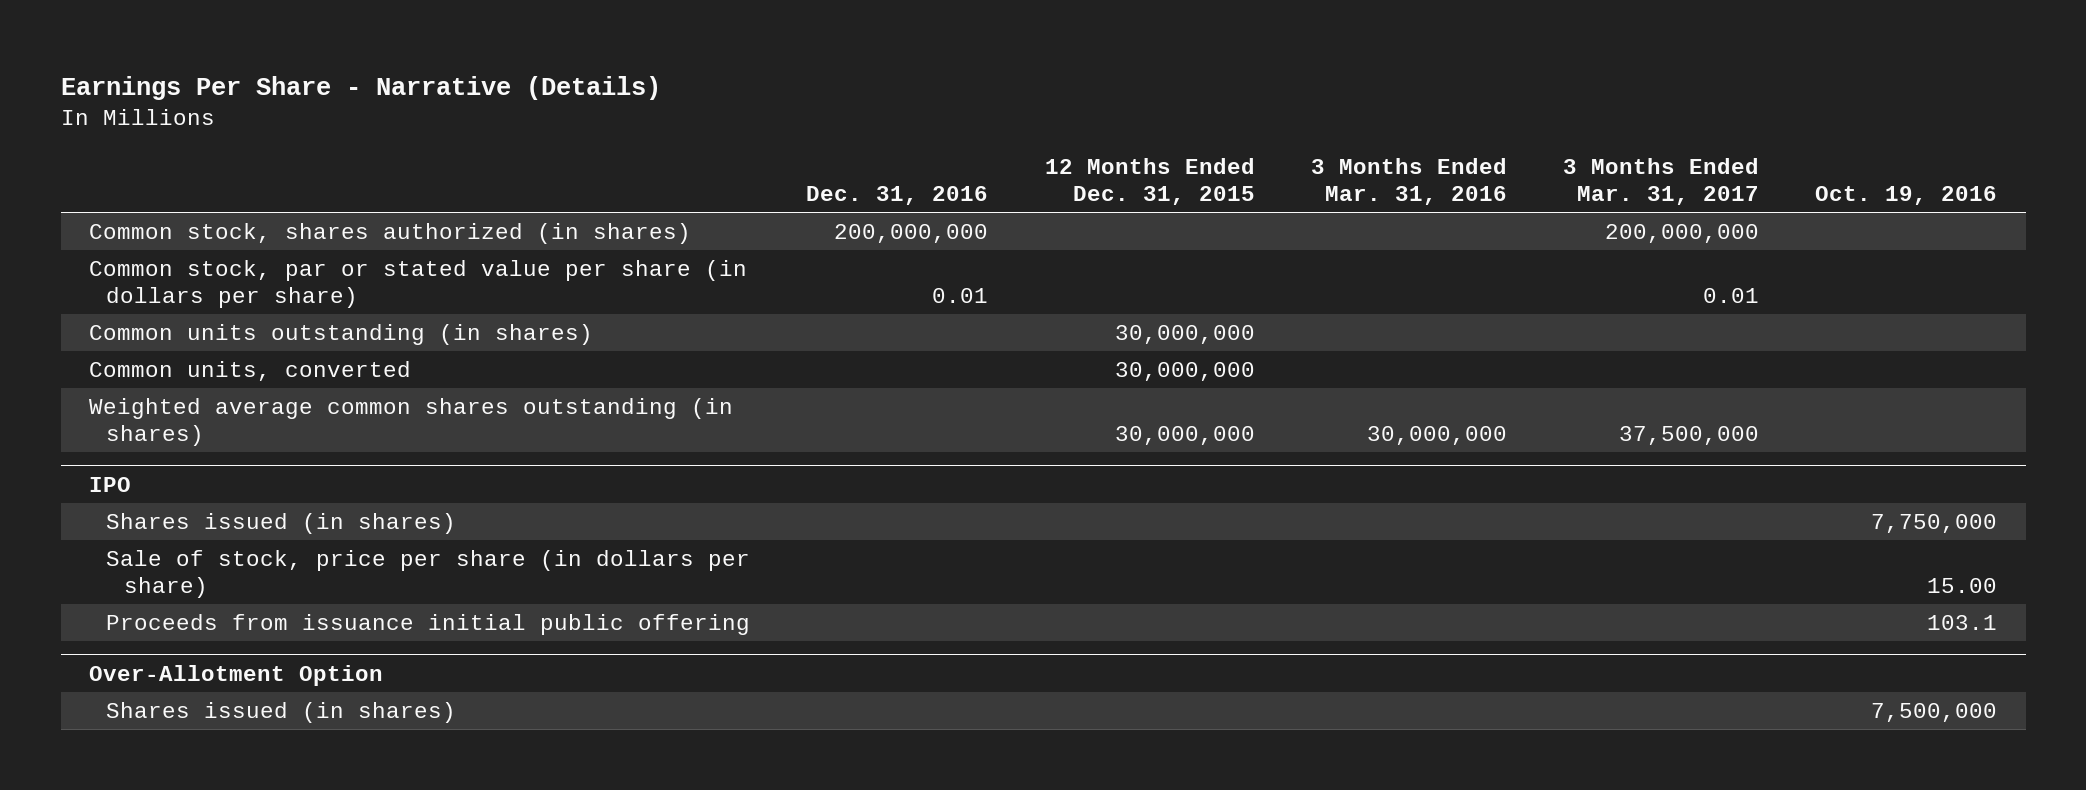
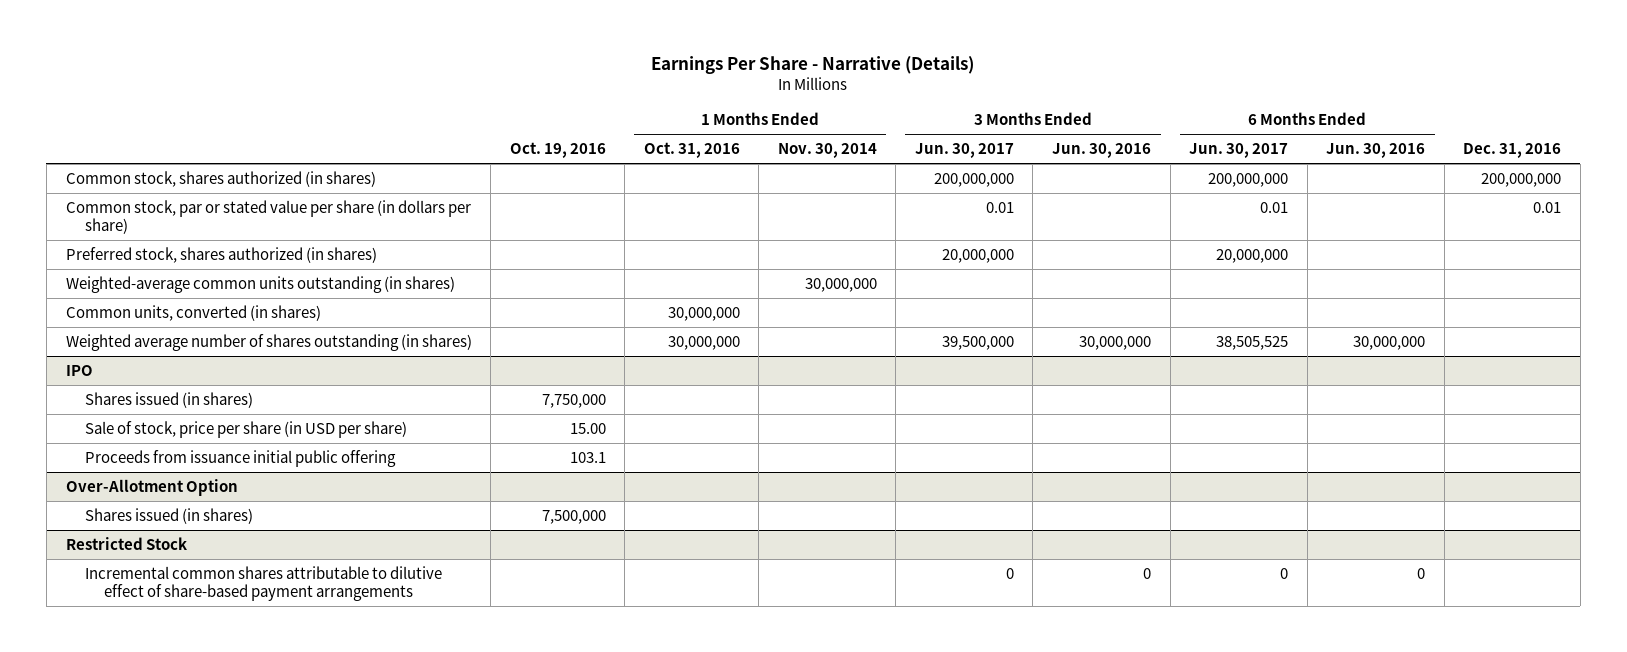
- | Dec. 31, 2016 | 12 Months Ended Dec. 31, 2015 | 3 Months Ended Mar. 31, 2016 | 3 Months Ended Mar. 31, 2017 | Oct. 19, 2016
+ | Oct. 19, 2016 | 1 Months Ended Oct. 31, 2016 | 1 Months Ended Nov. 30, 2014 | 3 Months Ended Jun. 30, 2017 | 3 Months Ended Jun. 30, 2016 | 6 Months Ended Jun. 30, 2017 | 6 Months Ended Jun. 30, 2016 | Dec. 31, 2016
- Common units outstanding (in shares) | | 30,000,000 | | |
- Common units, converted | | 30,000,000 | | |
- Weighted average common shares outstanding (in shares) | | 30,000,000 | 30,000,000 | 37,500,000 |
+ Preferred stock, shares authorized (in shares) | | | | 20,000,000 | | 20,000,000 | |
+ Weighted-average common units outstanding (in shares) | | | 30,000,000 | | | | |
+ Common units, converted (in shares) | | 30,000,000 | | | | | |
+ Weighted average number of shares outstanding (in shares) | | 30,000,000 | | 39,500,000 | 30,000,000 | 38,505,525 | 30,000,000 |
@ IPO
- Sale of stock, price per share (in dollars per share) | | | | | 15.00
+ Sale of stock, price per share (in USD per share) | 15.00 | | | | | | |
+ Restricted Stock
+ Incremental common shares attributable to dilutive effect of share-based payment arrangements | | | | 0 | 0 | 0 | 0 |

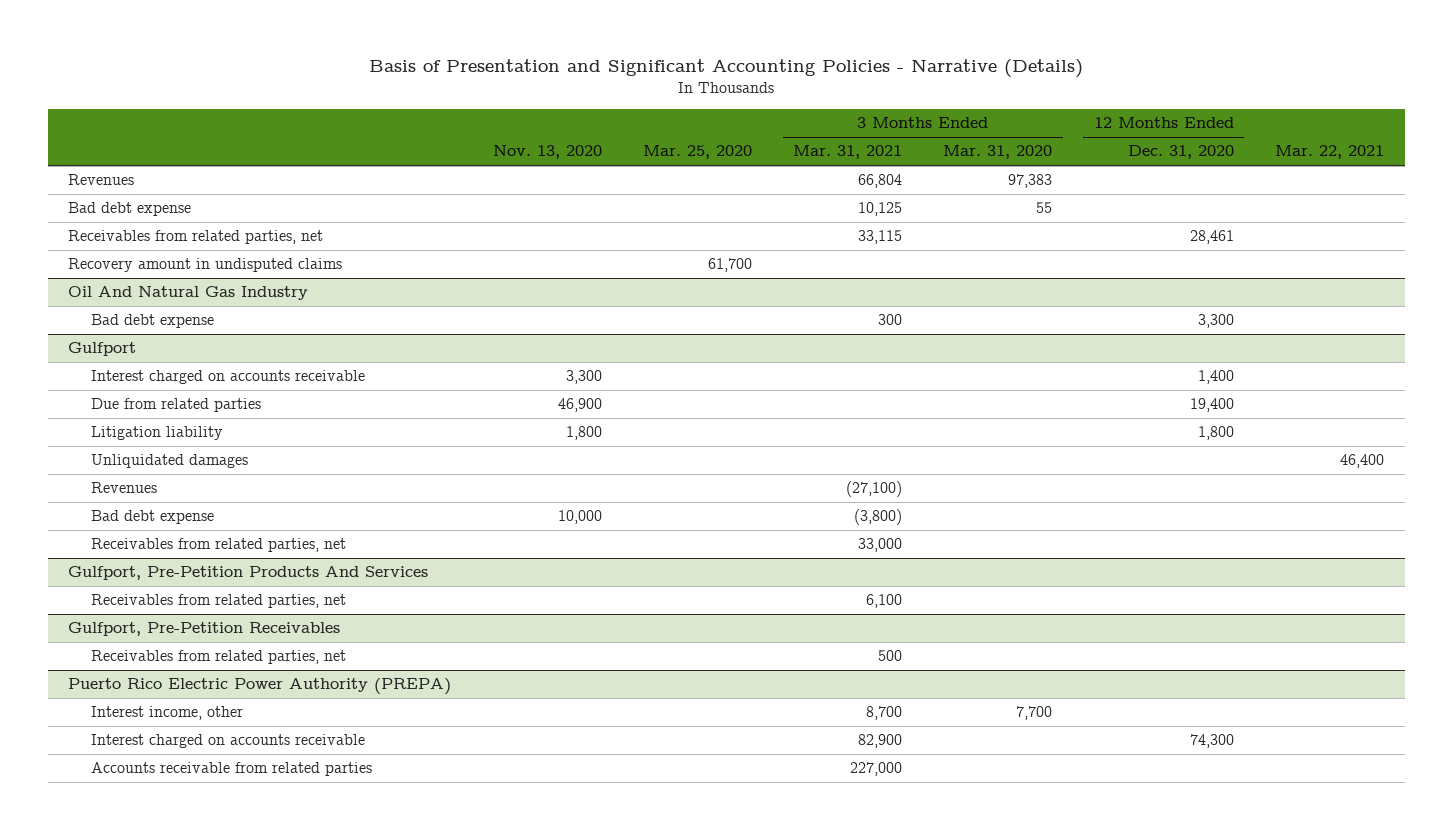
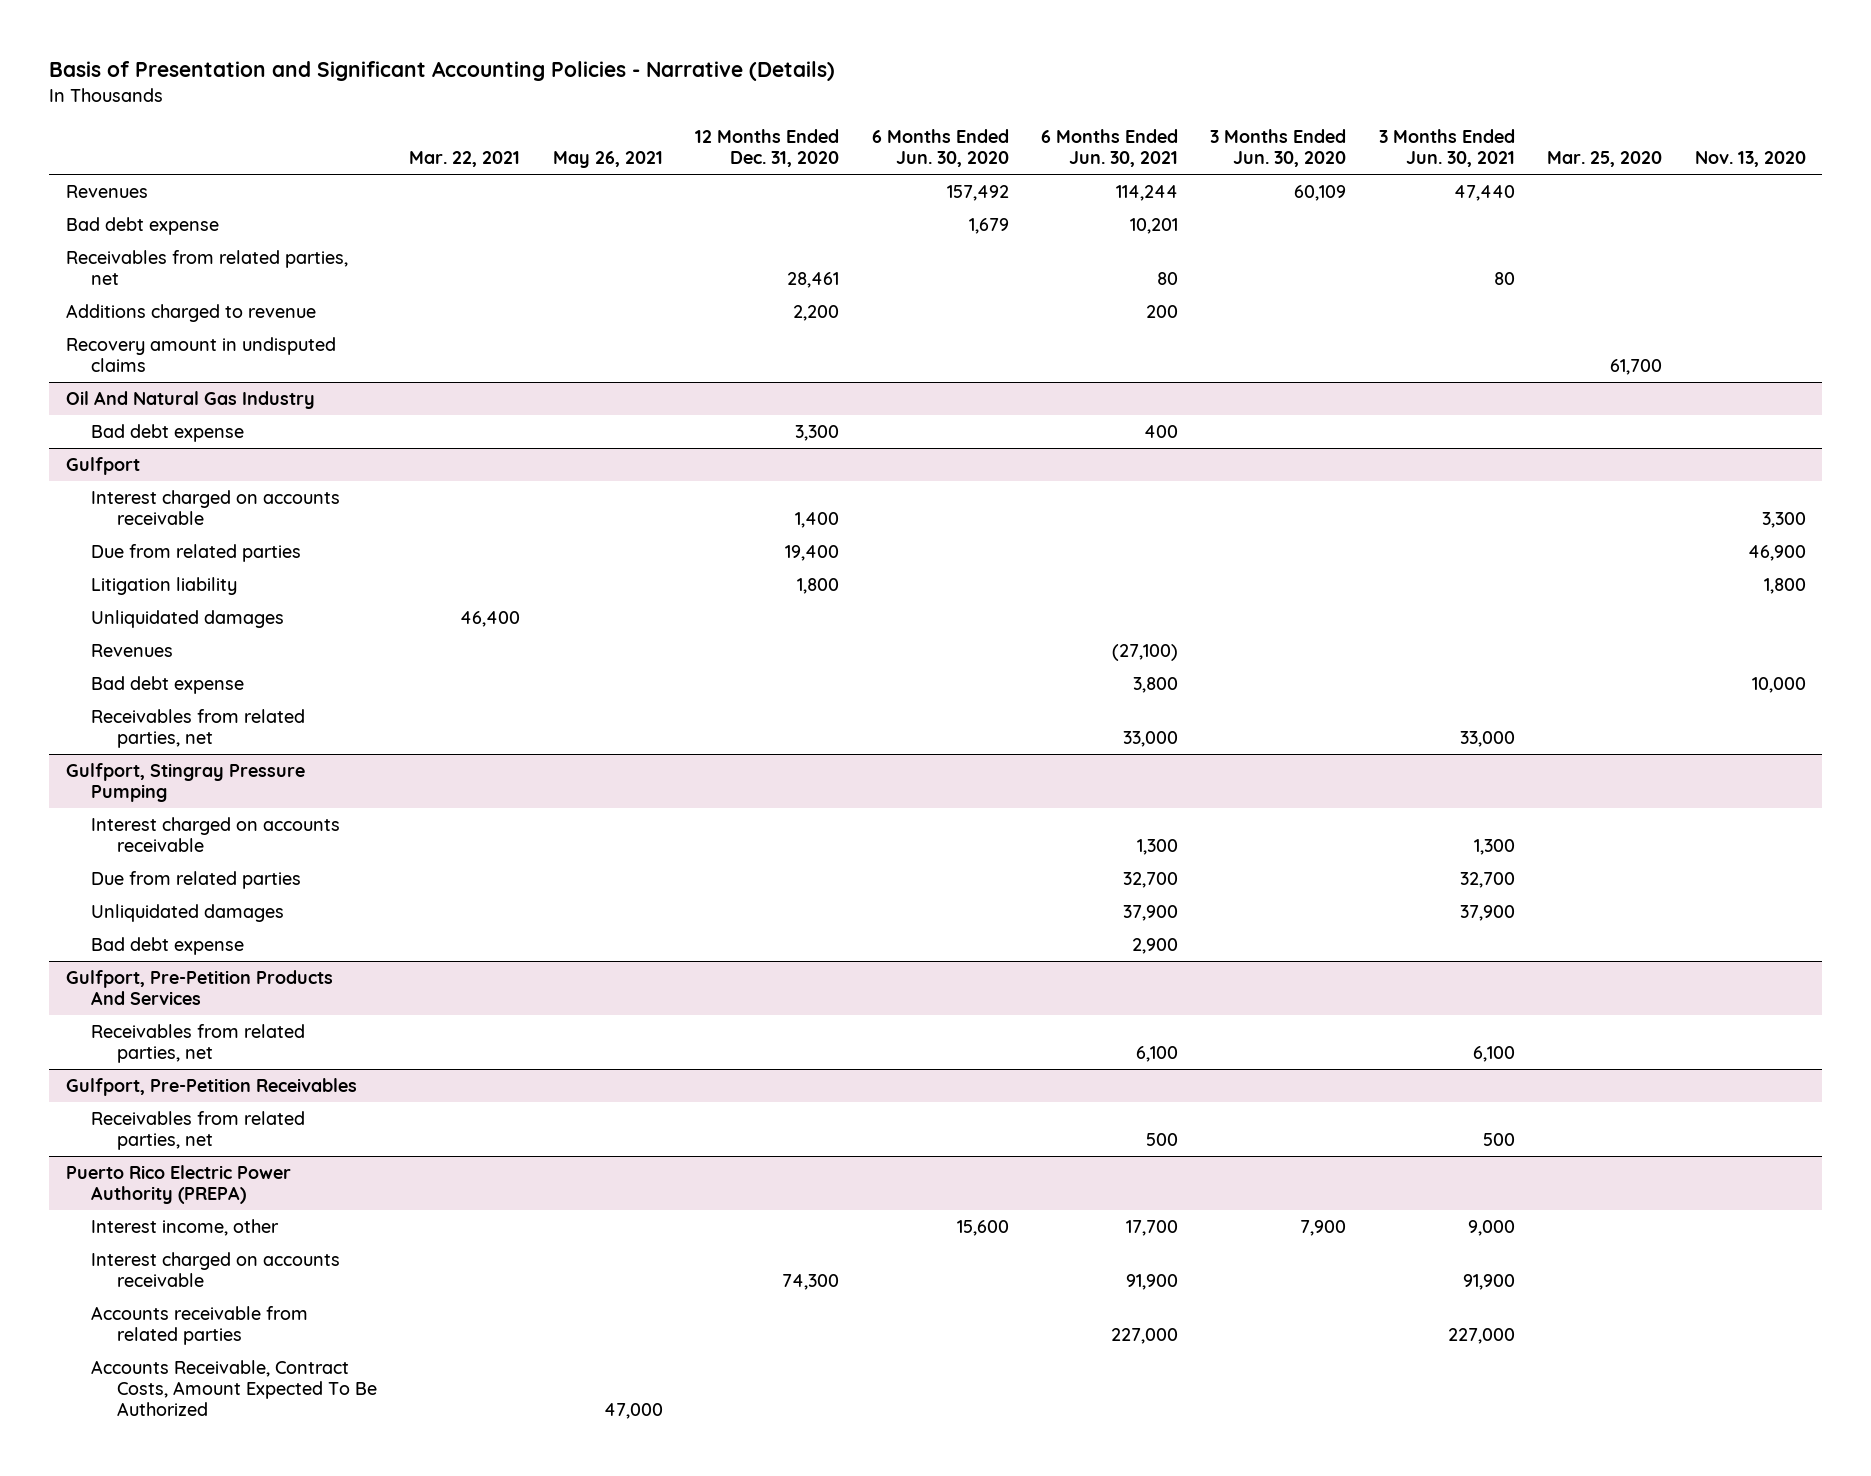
- | Nov. 13, 2020 | Mar. 25, 2020 | 3 Months Ended Mar. 31, 2021 | 3 Months Ended Mar. 31, 2020 | 12 Months Ended Dec. 31, 2020 | Mar. 22, 2021
+ | Mar. 22, 2021 | May 26, 2021 | 12 Months Ended Dec. 31, 2020 | 6 Months Ended Jun. 30, 2020 | 6 Months Ended Jun. 30, 2021 | 3 Months Ended Jun. 30, 2020 | 3 Months Ended Jun. 30, 2021 | Mar. 25, 2020 | Nov. 13, 2020
+ Additions charged to revenue | | | 2,200 | | 200 | | | |
+ Gulfport, Stingray Pressure Pumping
+ Interest charged on accounts receivable | | | | | 1,300 | | 1,300 | |
+ Due from related parties | | | | | 32,700 | | 32,700 | |
+ Unliquidated damages | | | | | 37,900 | | 37,900 | |
+ Bad debt expense | | | | | 2,900 | | | |
@ Puerto Rico Electric Power Authority (PREPA)
+ Accounts Receivable, Contract Costs, Amount Expected To Be Authorized | | 47,000 | | | | | | |

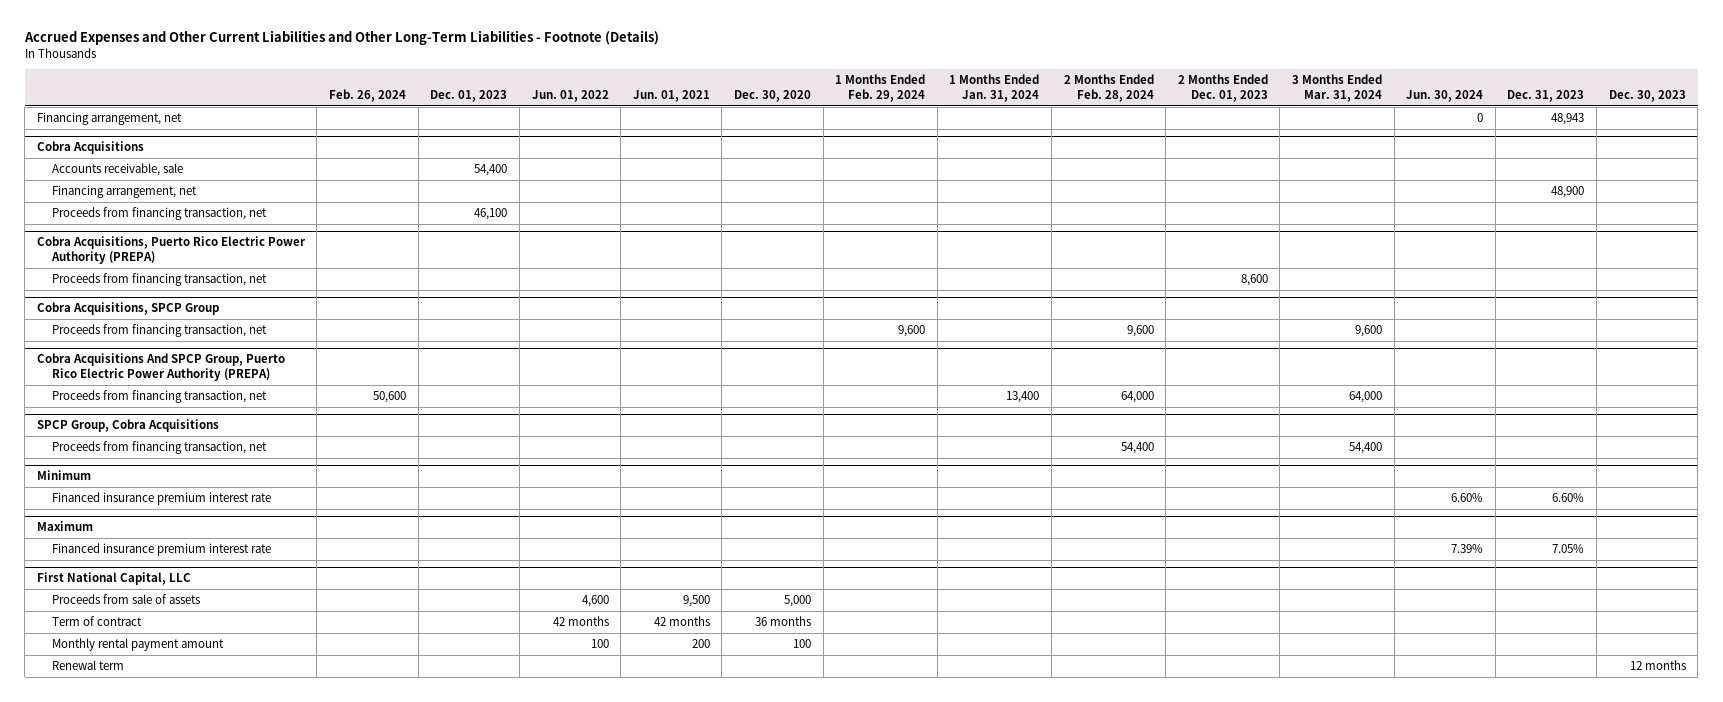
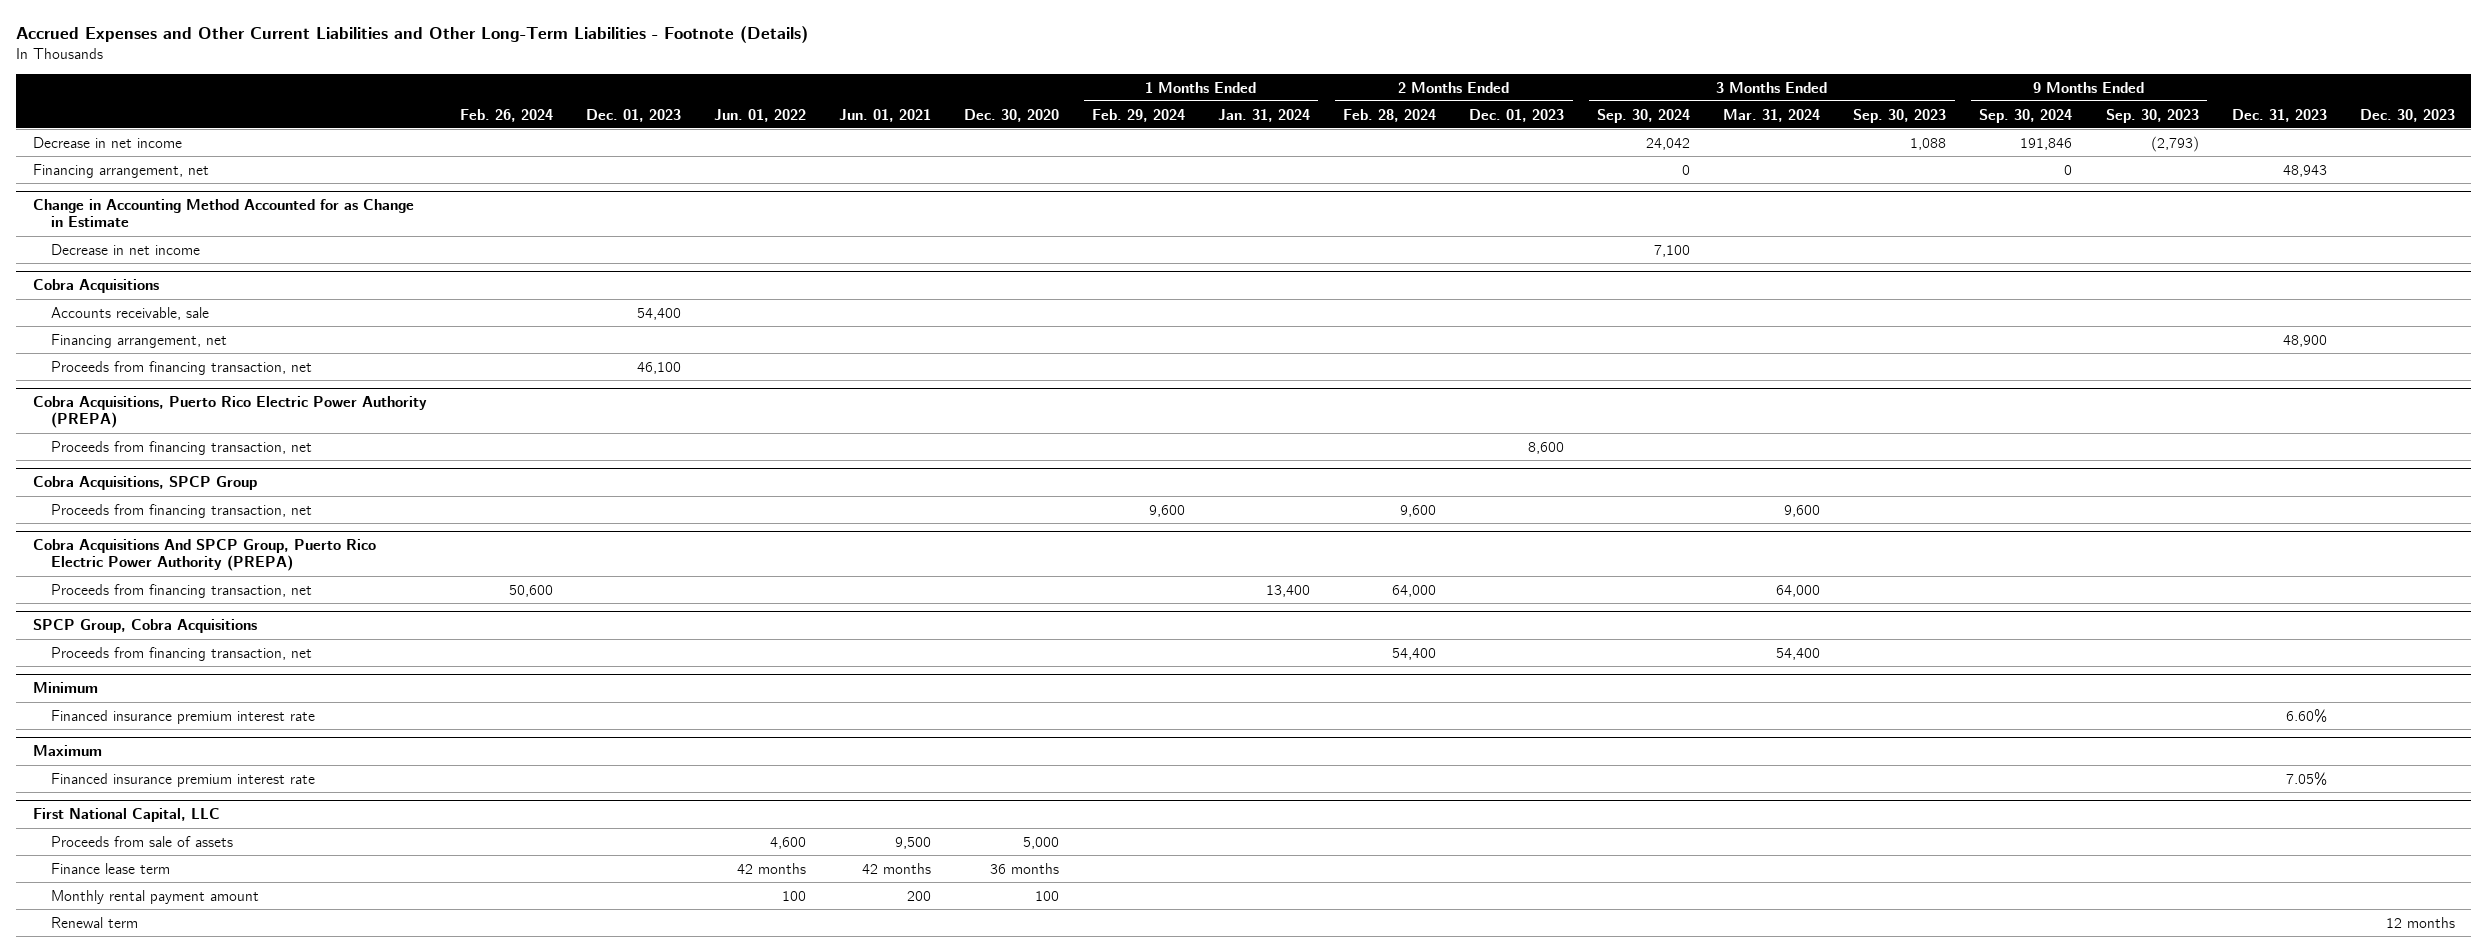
- | Feb. 26, 2024 | Dec. 01, 2023 | Jun. 01, 2022 | Jun. 01, 2021 | Dec. 30, 2020 | 1 Months Ended Feb. 29, 2024 | 1 Months Ended Jan. 31, 2024 | 2 Months Ended Feb. 28, 2024 | 2 Months Ended Dec. 01, 2023 | 3 Months Ended Mar. 31, 2024 | Jun. 30, 2024 | Dec. 31, 2023 | Dec. 30, 2023
+ | Feb. 26, 2024 | Dec. 01, 2023 | Jun. 01, 2022 | Jun. 01, 2021 | Dec. 30, 2020 | 1 Months Ended Feb. 29, 2024 | 1 Months Ended Jan. 31, 2024 | 2 Months Ended Feb. 28, 2024 | 2 Months Ended Dec. 01, 2023 | 3 Months Ended Sep. 30, 2024 | 3 Months Ended Mar. 31, 2024 | 3 Months Ended Sep. 30, 2023 | 9 Months Ended Sep. 30, 2024 | 9 Months Ended Sep. 30, 2023 | Dec. 31, 2023 | Dec. 30, 2023
+ Decrease in net income | | | | | | | | | | 24,042 | | 1,088 | 191,846 | (2,793) | |
+ Change in Accounting Method Accounted for as Change in Estimate
+ Decrease in net income | | | | | | | | | | 7,100 | | | | | |
@ First National Capital, LLC
- Term of contract | | | 42 months | 42 months | 36 months | | | | | | | |
+ Finance lease term | | | 42 months | 42 months | 36 months | | | | | | | | | | |

